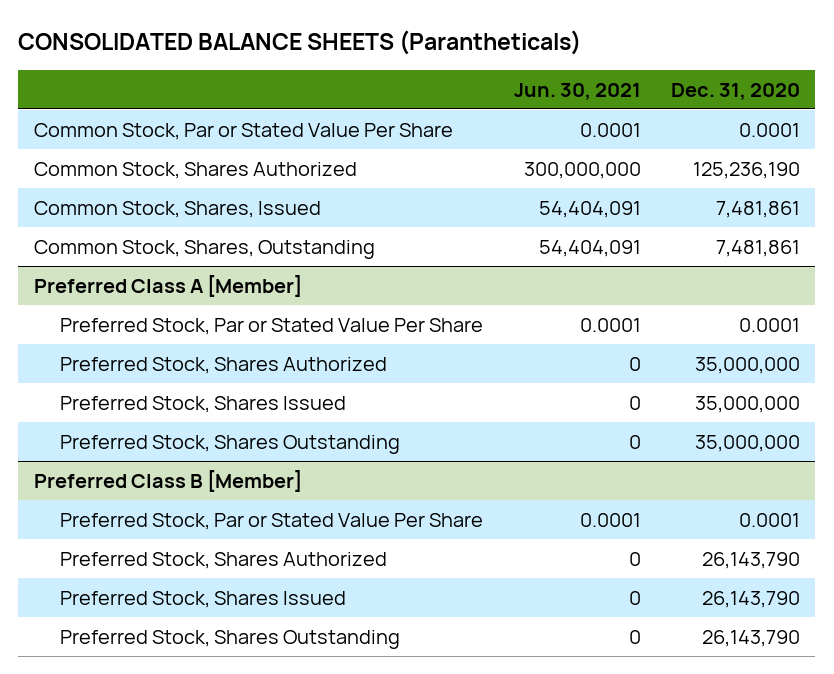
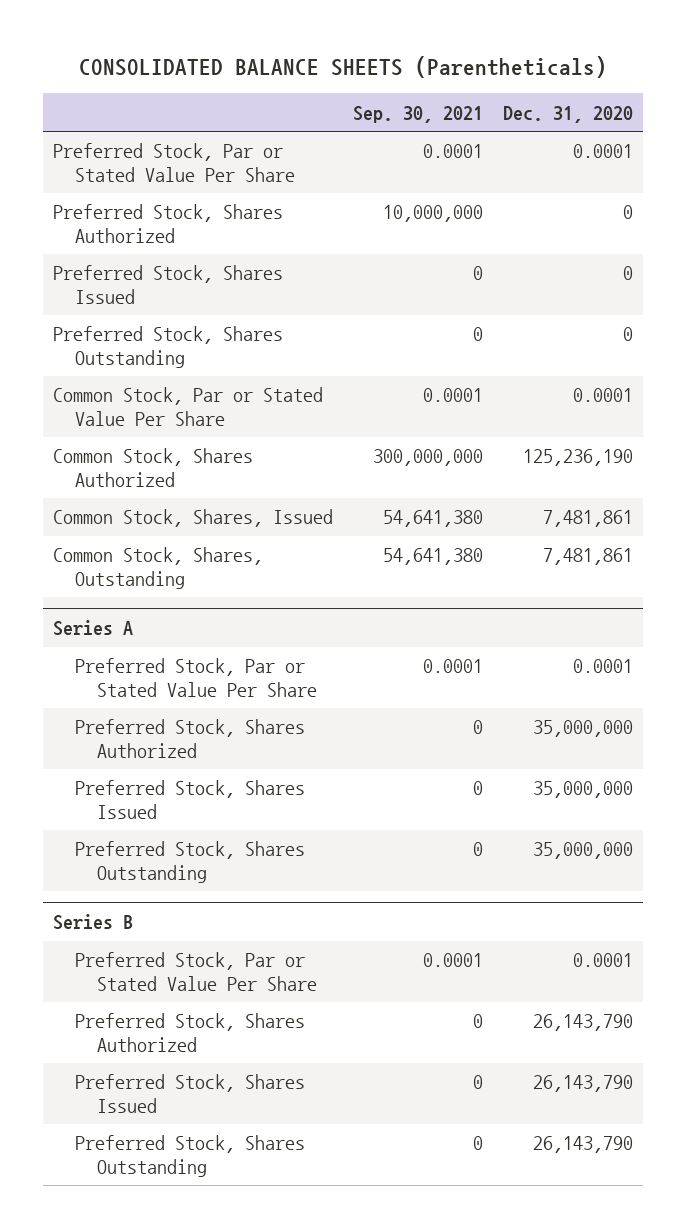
- CONSOLIDATED BALANCE SHEETS (Parantheticals)
+ CONSOLIDATED BALANCE SHEETS (Parentheticals)
- | Jun. 30, 2021 | Dec. 31, 2020
+ | Sep. 30, 2021 | Dec. 31, 2020
+ Preferred Stock, Par or Stated Value Per Share | 0.0001 | 0.0001
+ Preferred Stock, Shares Authorized | 10,000,000 | 0
+ Preferred Stock, Shares Issued | 0 | 0
+ Preferred Stock, Shares Outstanding | 0 | 0
- Preferred Class A [Member]
+ Series A
- Preferred Class B [Member]
+ Series B

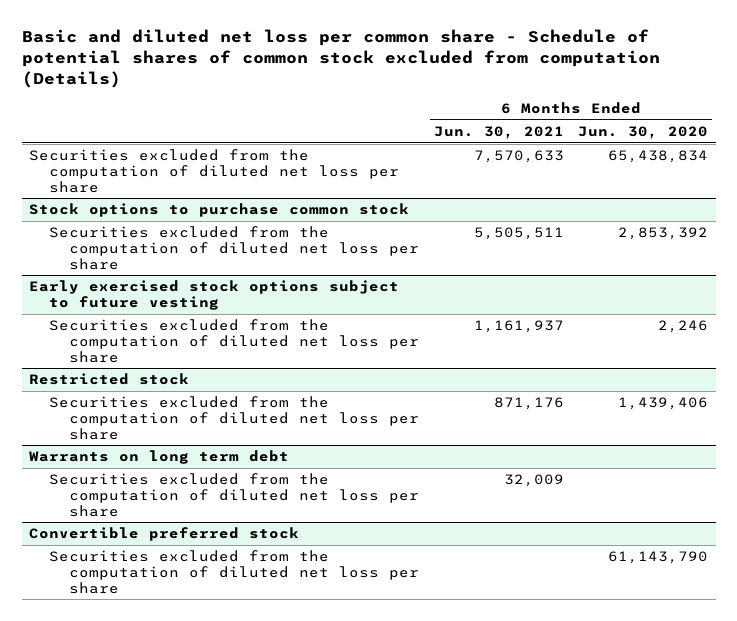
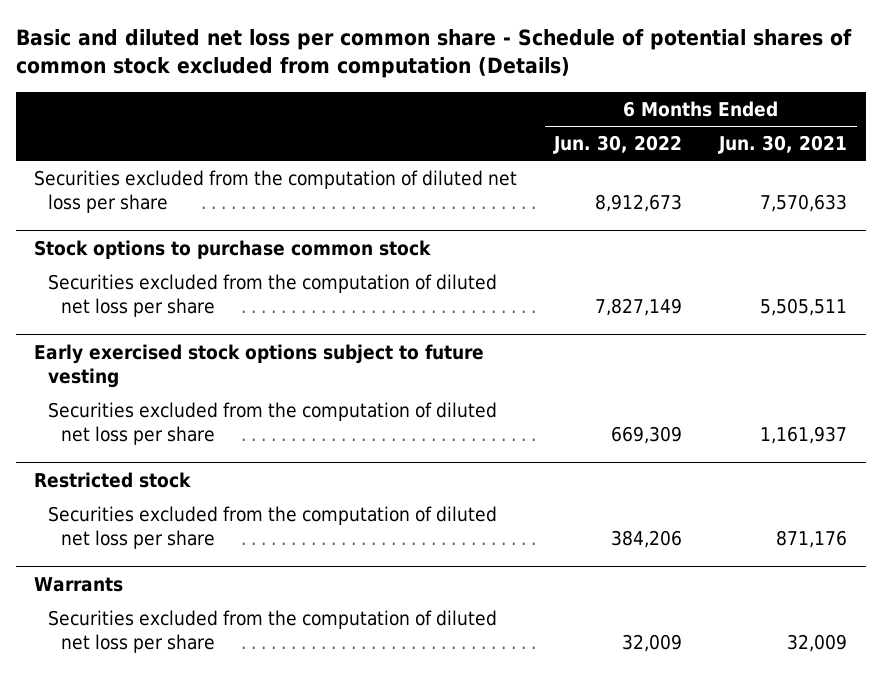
- | 6 Months Ended Jun. 30, 2021 | 6 Months Ended Jun. 30, 2020
+ | 6 Months Ended Jun. 30, 2022 | 6 Months Ended Jun. 30, 2021
- Warrants on long term debt
+ Warrants
- Convertible preferred stock
- Securities excluded from the computation of diluted net loss per share | | 61,143,790

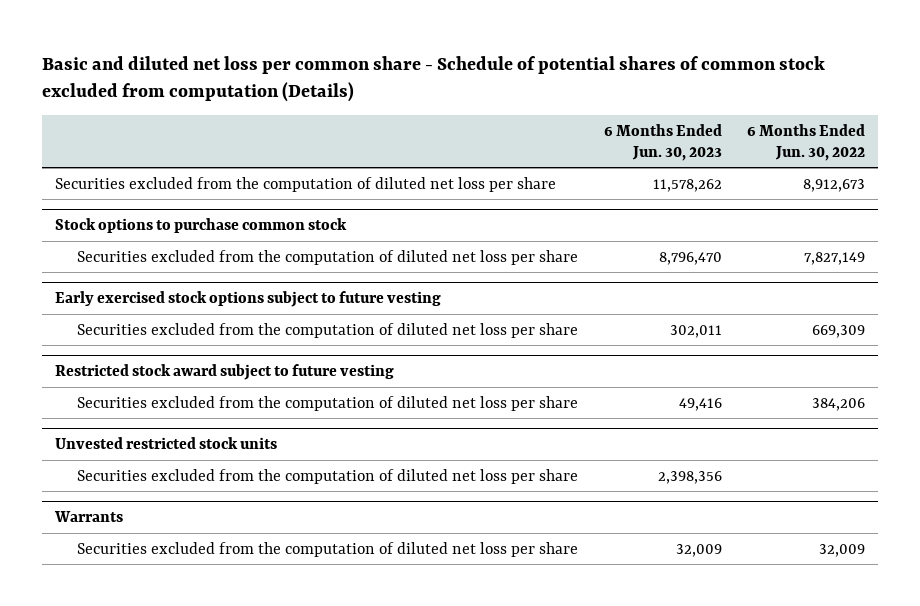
- | 6 Months Ended Jun. 30, 2022 | 6 Months Ended Jun. 30, 2021
+ | 6 Months Ended Jun. 30, 2023 | 6 Months Ended Jun. 30, 2022
- Restricted stock
+ Restricted stock award subject to future vesting
+ Unvested restricted stock units
+ Securities excluded from the computation of diluted net loss per share | 2,398,356 |

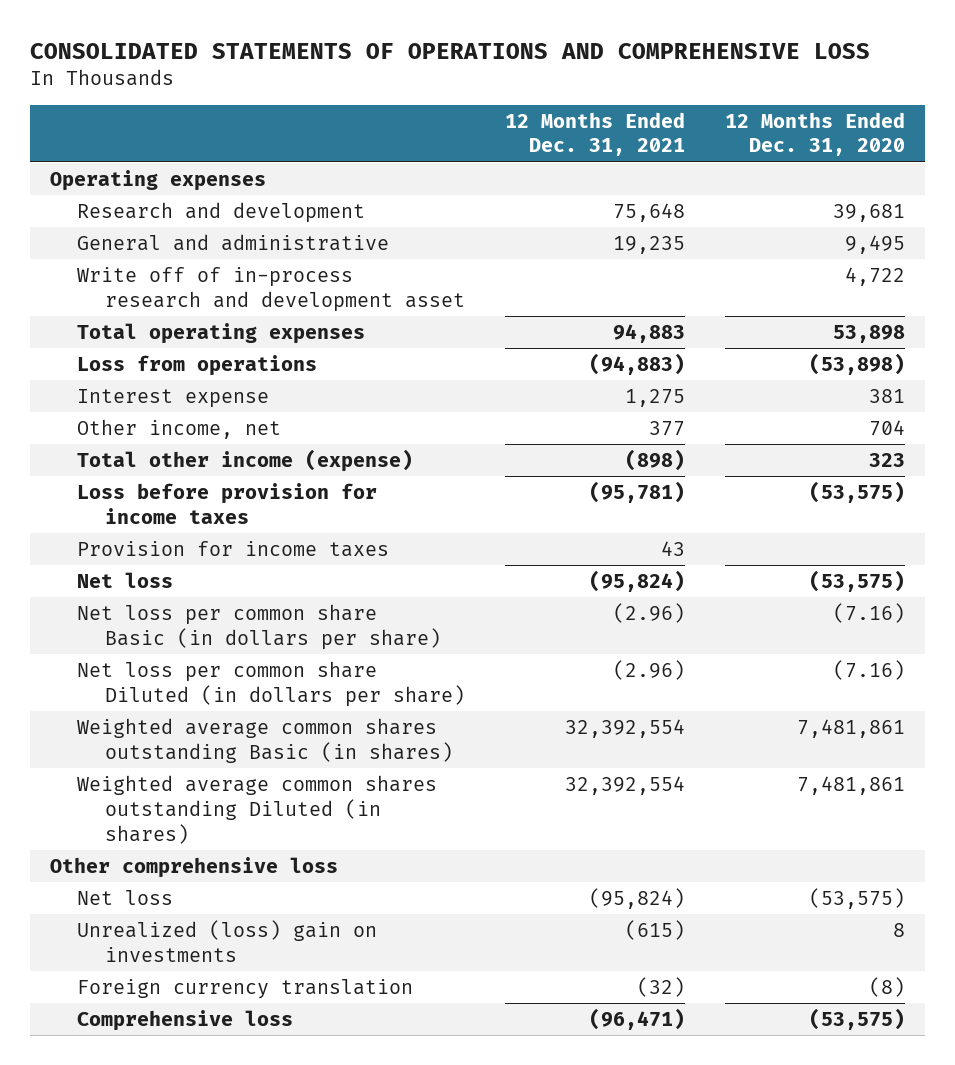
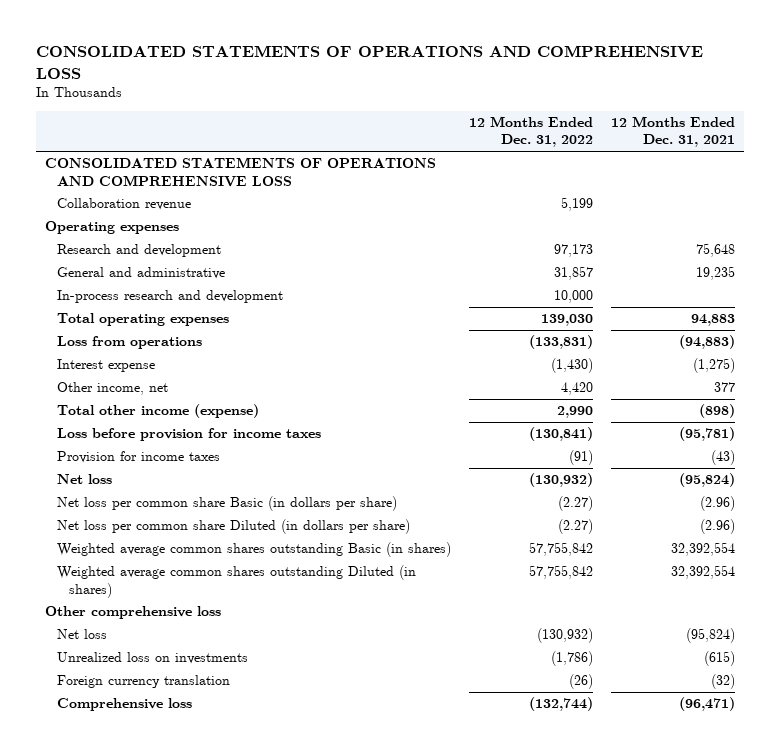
- | 12 Months Ended Dec. 31, 2021 | 12 Months Ended Dec. 31, 2020
+ | 12 Months Ended Dec. 31, 2022 | 12 Months Ended Dec. 31, 2021
+ CONSOLIDATED STATEMENTS OF OPERATIONS AND COMPREHENSIVE LOSS
+ Collaboration revenue | 5,199 |
- Write off of in-process research and development asset | | 4,722
+ In-process research and development | 10,000 |
- Interest expense | 1,275 | 381
+ Interest expense | (1,430) | (1,275)
- Provision for income taxes | 43 |
+ Provision for income taxes | (91) | (43)
- Unrealized (loss) gain on investments | (615) | 8
+ Unrealized loss on investments | (1,786) | (615)

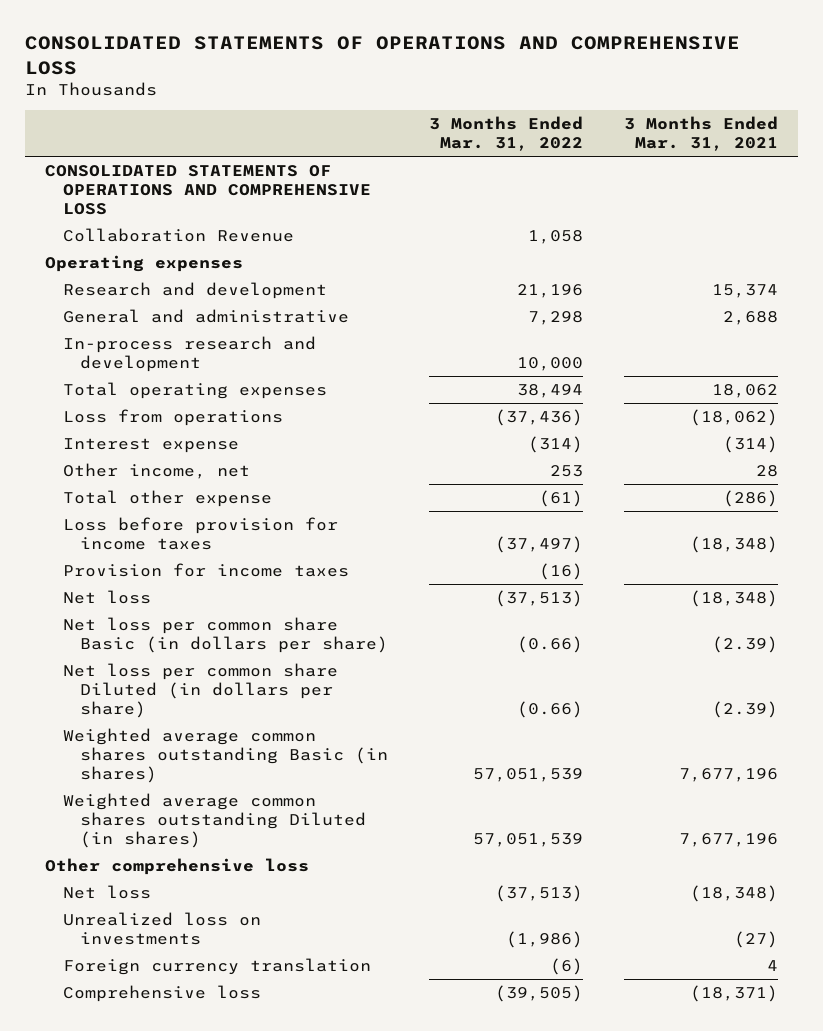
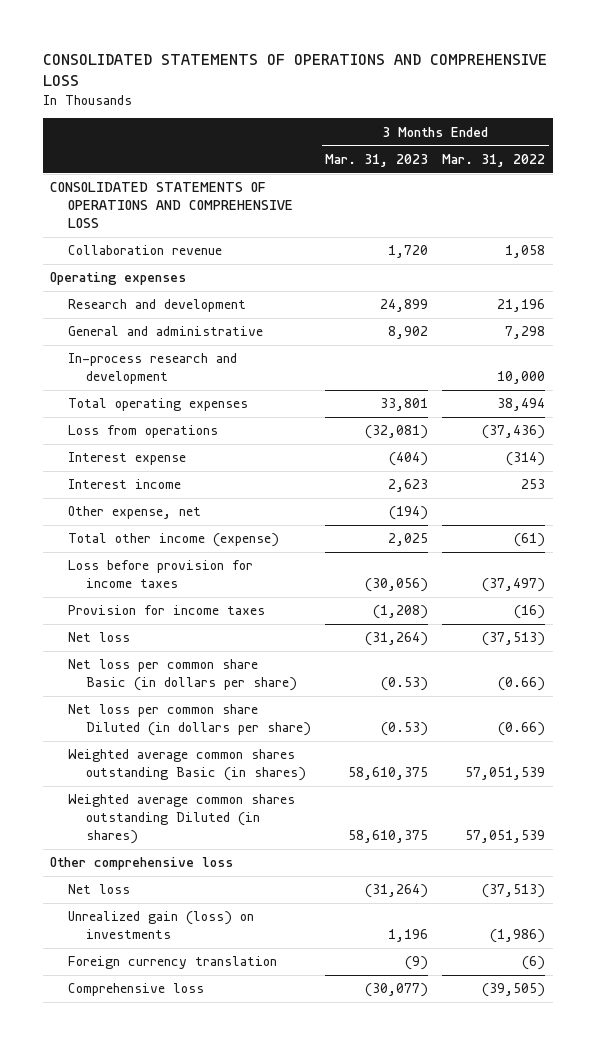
- | 3 Months Ended Mar. 31, 2022 | 3 Months Ended Mar. 31, 2021
+ | 3 Months Ended Mar. 31, 2023 | 3 Months Ended Mar. 31, 2022
- Collaboration Revenue | 1,058 |
+ Collaboration revenue | 1,720 | 1,058
- Other income, net | 253 | 28
- Total other expense | (61) | (286)
+ Interest income | 2,623 | 253
+ Other expense, net | (194) |
+ Total other income (expense) | 2,025 | (61)
- Unrealized loss on investments | (1,986) | (27)
+ Unrealized gain (loss) on investments | 1,196 | (1,986)

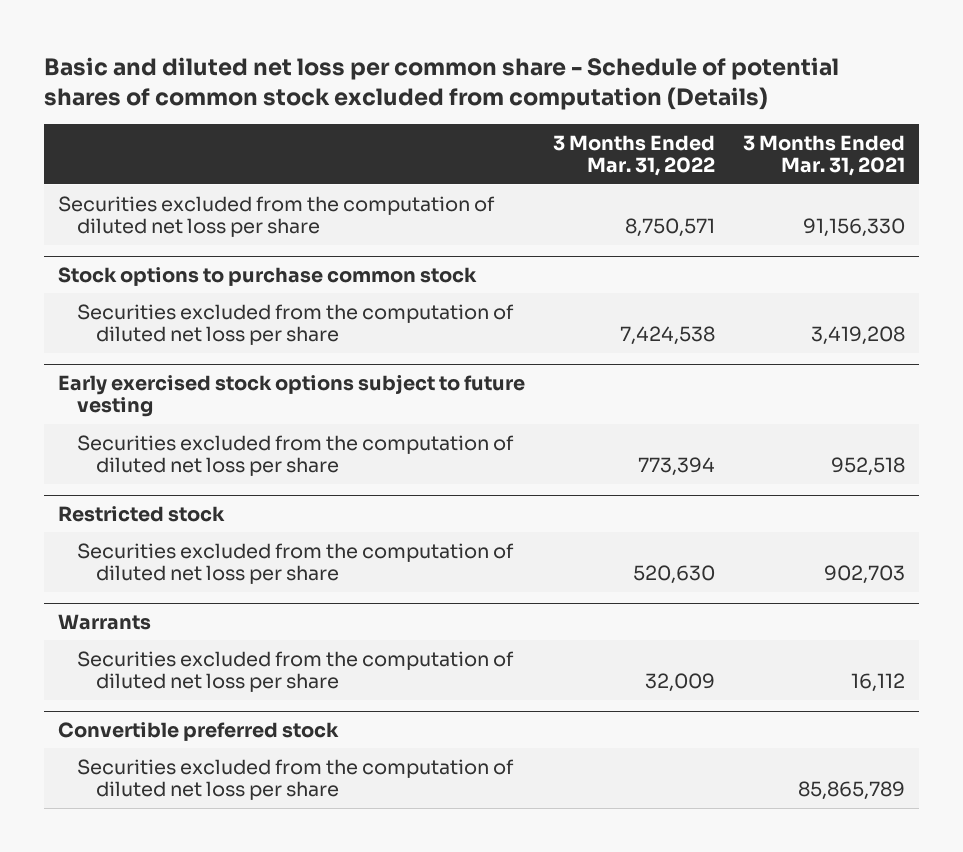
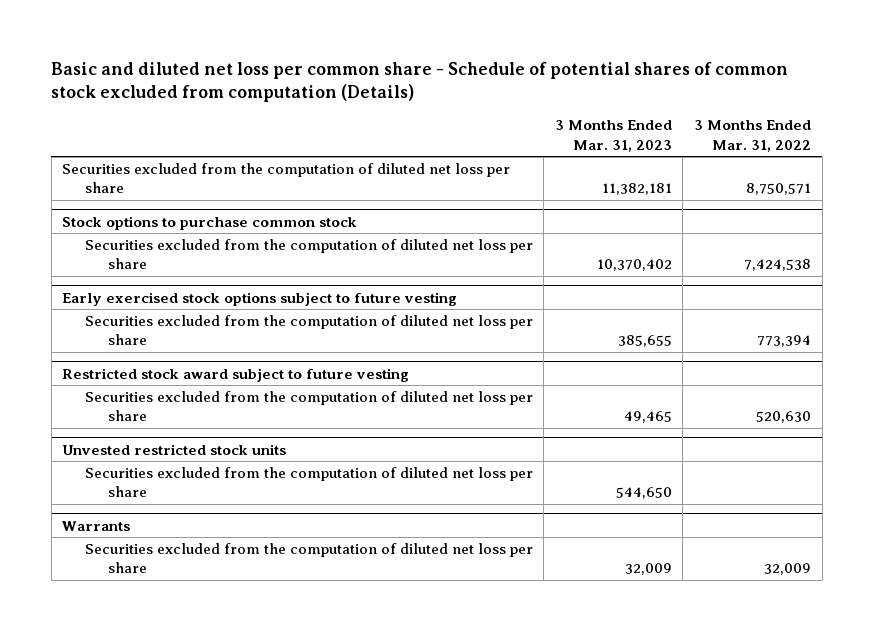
- | 3 Months Ended Mar. 31, 2022 | 3 Months Ended Mar. 31, 2021
+ | 3 Months Ended Mar. 31, 2023 | 3 Months Ended Mar. 31, 2022
- Restricted stock
+ Restricted stock award subject to future vesting
+ Unvested restricted stock units
+ Securities excluded from the computation of diluted net loss per share | 544,650 |
- Convertible preferred stock
- Securities excluded from the computation of diluted net loss per share | | 85,865,789

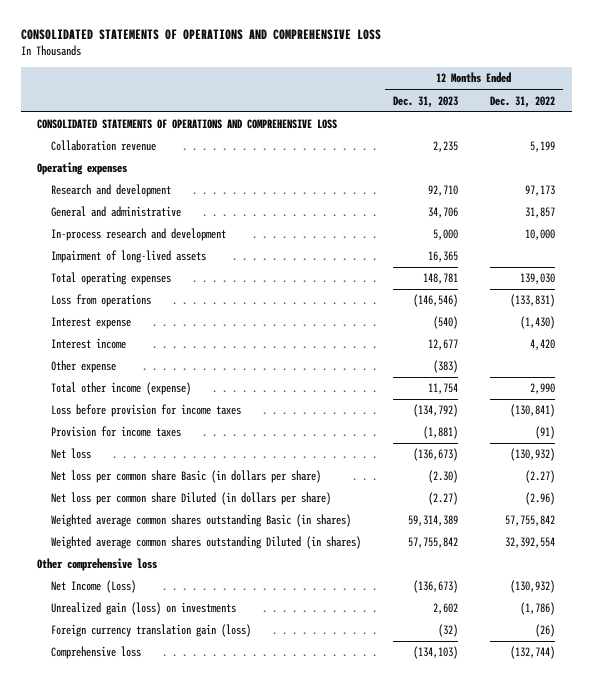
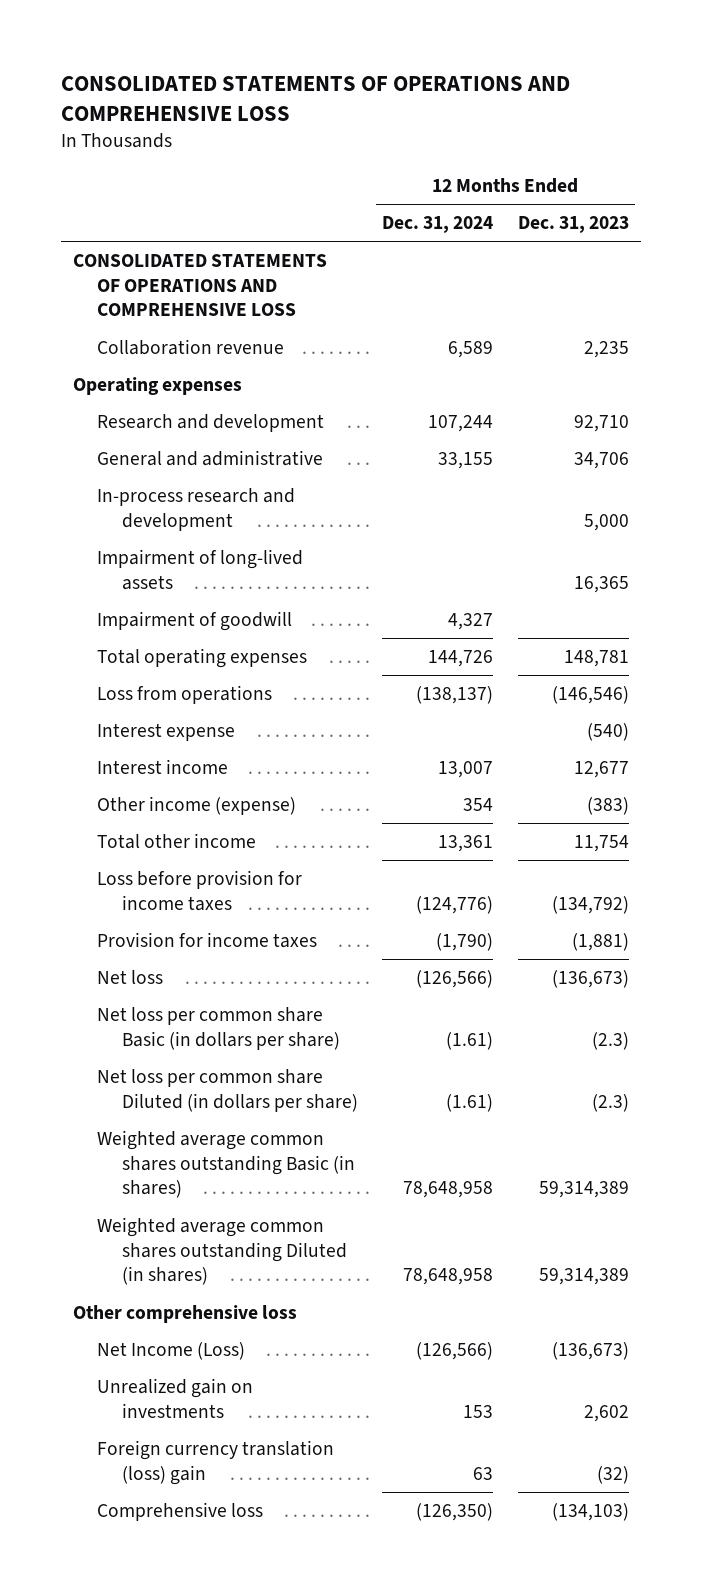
- | 12 Months Ended Dec. 31, 2023 | 12 Months Ended Dec. 31, 2022
+ | 12 Months Ended Dec. 31, 2024 | 12 Months Ended Dec. 31, 2023
+ Impairment of goodwill | 4,327 |
- Other expense | (383) |
- Total other income (expense) | 11,754 | 2,990
+ Other income (expense) | 354 | (383)
+ Total other income | 13,361 | 11,754
- Net loss per common share Basic (in dollars per share) | (2.30) | (2.27)
- Net loss per common share Diluted (in dollars per share) | (2.27) | (2.96)
+ Net loss per common share Basic (in dollars per share) | (1.61) | (2.3)
+ Net loss per common share Diluted (in dollars per share) | (1.61) | (2.3)
- Weighted average common shares outstanding Diluted (in shares) | 57,755,842 | 32,392,554
+ Weighted average common shares outstanding Diluted (in shares) | 78,648,958 | 59,314,389
- Unrealized gain (loss) on investments | 2,602 | (1,786)
- Foreign currency translation gain (loss) | (32) | (26)
+ Unrealized gain on investments | 153 | 2,602
+ Foreign currency translation (loss) gain | 63 | (32)

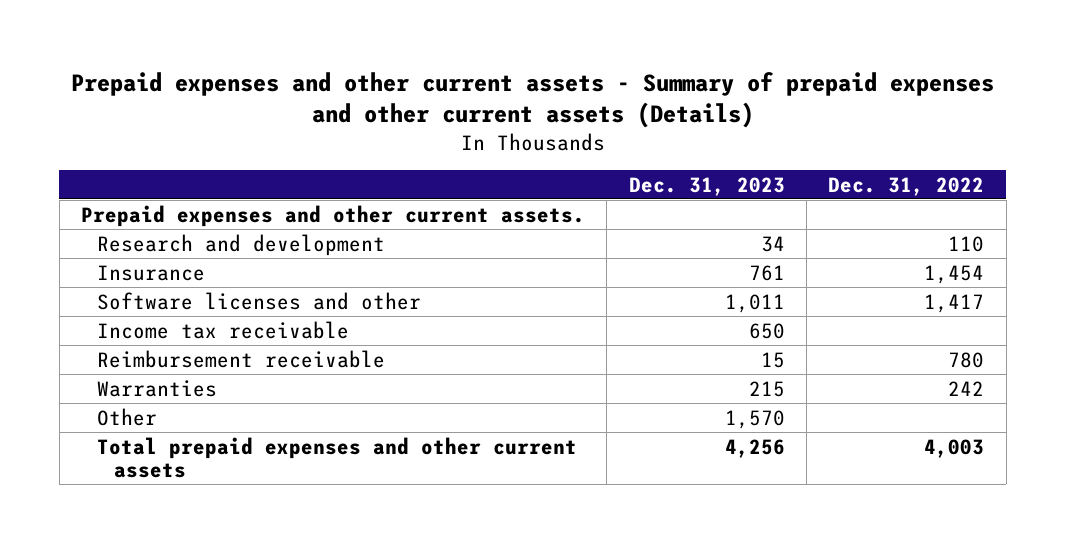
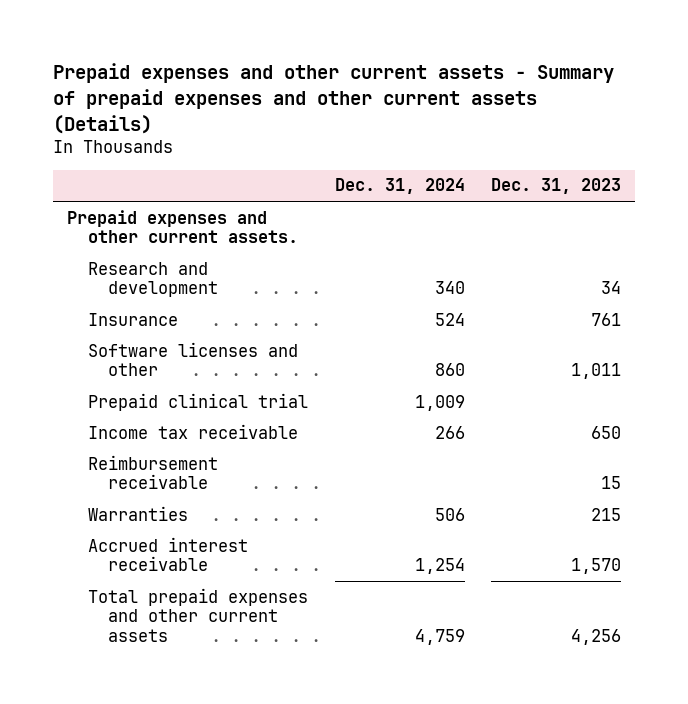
- | Dec. 31, 2023 | Dec. 31, 2022
+ | Dec. 31, 2024 | Dec. 31, 2023
+ Prepaid clinical trial | 1,009 |
- Other | 1,570 |
+ Accrued interest receivable | 1,254 | 1,570

